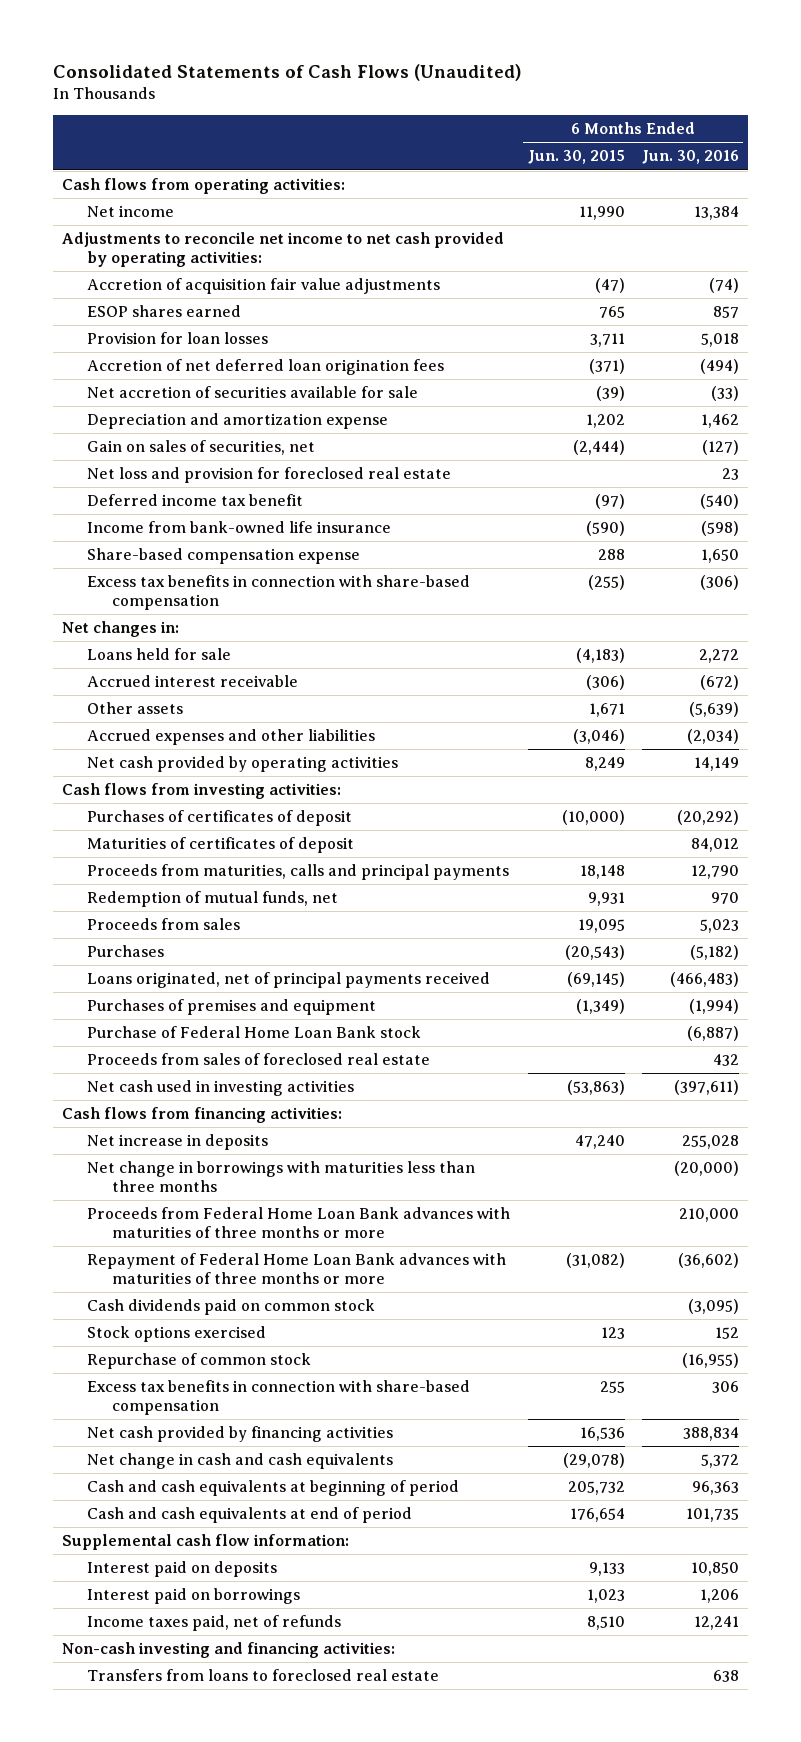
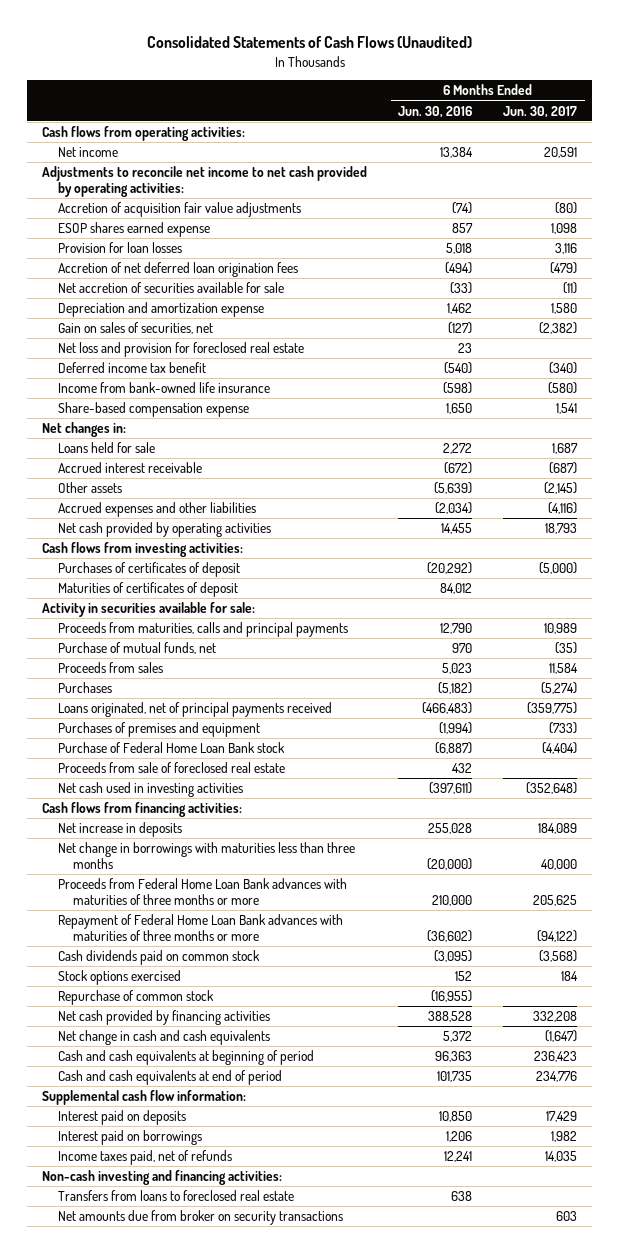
- | 6 Months Ended Jun. 30, 2015 | 6 Months Ended Jun. 30, 2016
+ | 6 Months Ended Jun. 30, 2016 | 6 Months Ended Jun. 30, 2017
- ESOP shares earned | 765 | 857
+ ESOP shares earned expense | 857 | 1,098
- Excess tax benefits in connection with share-based compensation | (255) | (306)
- Net cash provided by operating activities | 8,249 | 14,149
+ Net cash provided by operating activities | 14,455 | 18,793
+ Activity in securities available for sale:
- Redemption of mutual funds, net | 9,931 | 970
+ Purchase of mutual funds, net | 970 | (35)
- Proceeds from sales of foreclosed real estate | | 432
+ Proceeds from sale of foreclosed real estate | 432 |
- Excess tax benefits in connection with share-based compensation | 255 | 306
- Net cash provided by financing activities | 16,536 | 388,834
+ Net cash provided by financing activities | 388,528 | 332,208
+ Net amounts due from broker on security transactions | | 603

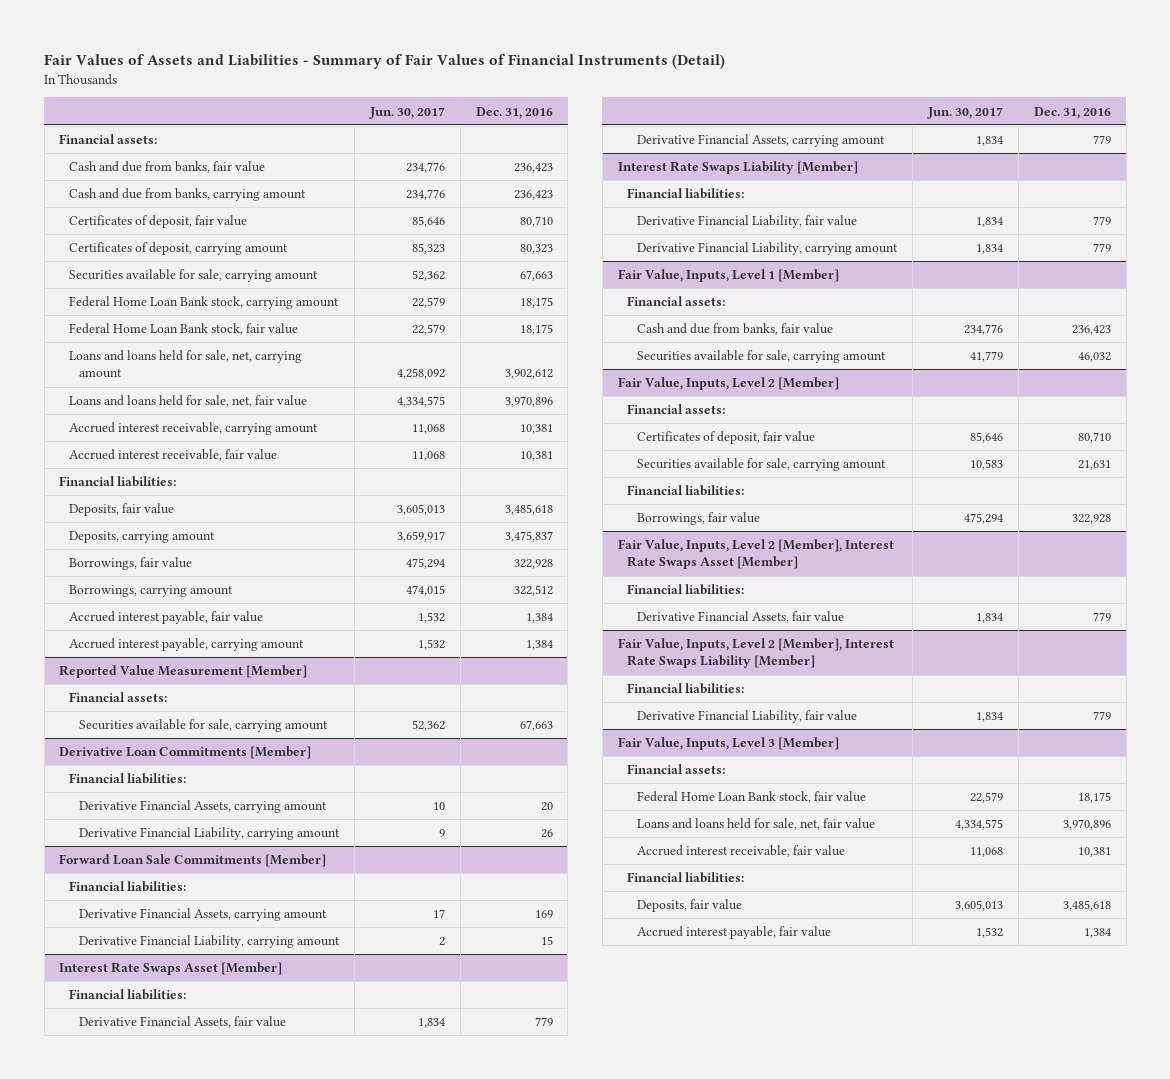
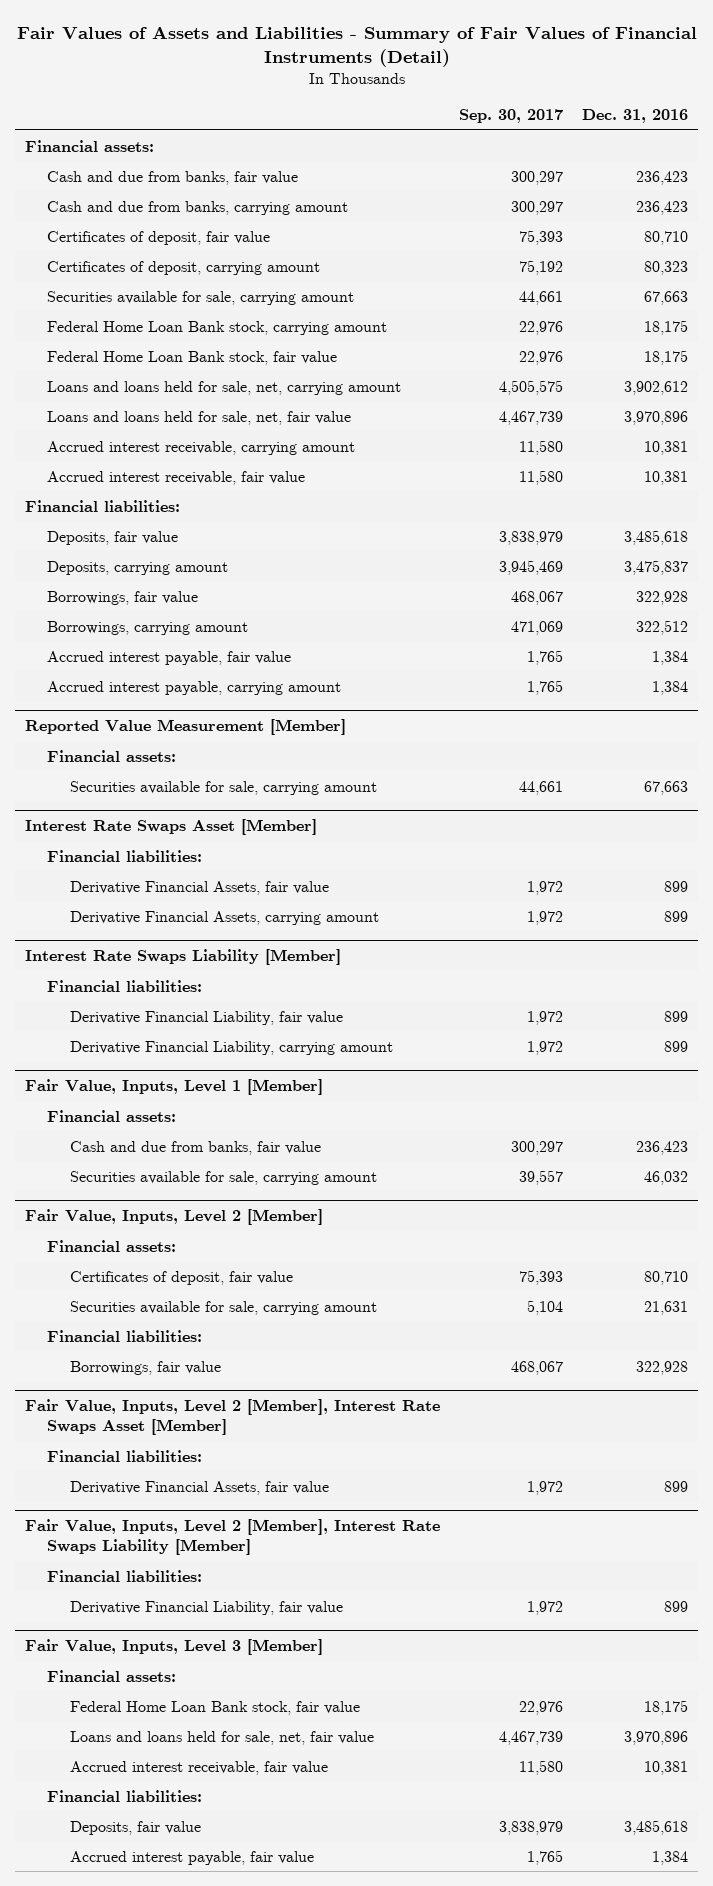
- | Jun. 30, 2017 | Dec. 31, 2016
+ | Sep. 30, 2017 | Dec. 31, 2016
- Derivative Loan Commitments [Member]
- Financial liabilities:
- Derivative Financial Assets, carrying amount | 10 | 20
- Derivative Financial Liability, carrying amount | 9 | 26
- Forward Loan Sale Commitments [Member]
- Financial liabilities:
- Derivative Financial Assets, carrying amount | 17 | 169
- Derivative Financial Liability, carrying amount | 2 | 15
@ Interest Rate Swaps Asset [Member]
- Derivative Financial Assets, fair value | 1,834 | 779
- Derivative Financial Assets, carrying amount | 1,834 | 779
+ Derivative Financial Assets, fair value | 1,972 | 899
+ Derivative Financial Assets, carrying amount | 1,972 | 899
@ Interest Rate Swaps Liability [Member]
- Derivative Financial Liability, fair value | 1,834 | 779
- Derivative Financial Liability, carrying amount | 1,834 | 779
+ Derivative Financial Liability, fair value | 1,972 | 899
+ Derivative Financial Liability, carrying amount | 1,972 | 899
@ Fair Value, Inputs, Level 2 [Member], Interest Rate Swaps Asset [Member]
- Derivative Financial Assets, fair value | 1,834 | 779
+ Derivative Financial Assets, fair value | 1,972 | 899
@ Fair Value, Inputs, Level 2 [Member], Interest Rate Swaps Liability [Member]
- Derivative Financial Liability, fair value | 1,834 | 779
+ Derivative Financial Liability, fair value | 1,972 | 899

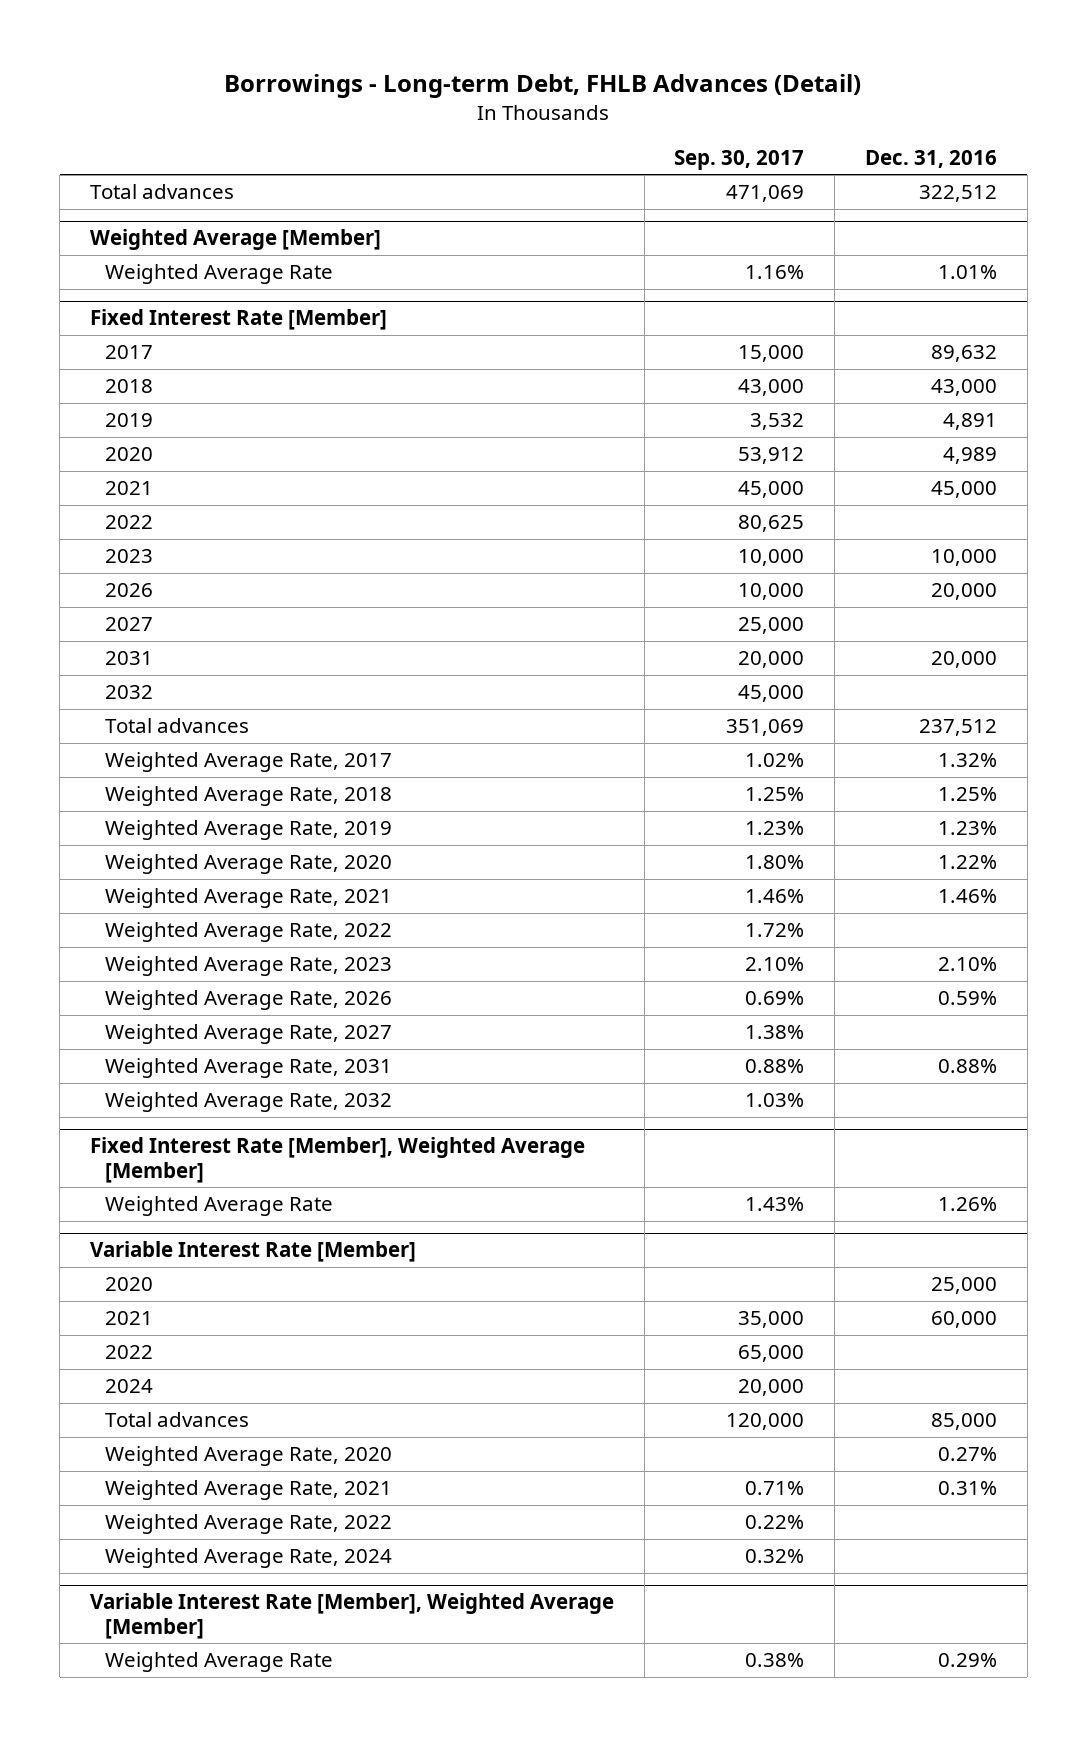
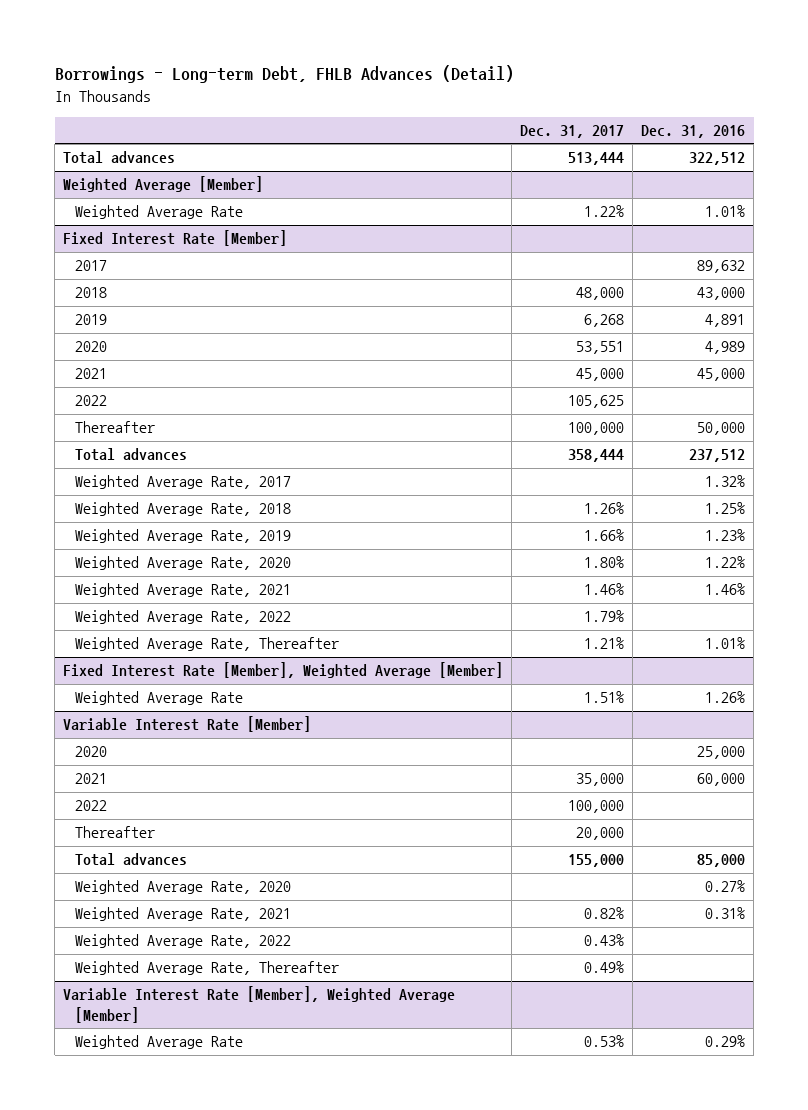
- | Sep. 30, 2017 | Dec. 31, 2016
+ | Dec. 31, 2017 | Dec. 31, 2016
@ Fixed Interest Rate [Member]
- 2023 | 10,000 | 10,000
- 2026 | 10,000 | 20,000
- 2027 | 25,000 |
- 2031 | 20,000 | 20,000
- 2032 | 45,000 |
+ Thereafter | 100,000 | 50,000
- Weighted Average Rate, 2023 | 2.10% | 2.10%
- Weighted Average Rate, 2026 | 0.69% | 0.59%
- Weighted Average Rate, 2027 | 1.38% |
- Weighted Average Rate, 2031 | 0.88% | 0.88%
- Weighted Average Rate, 2032 | 1.03% |
+ Weighted Average Rate, Thereafter | 1.21% | 1.01%
@ Variable Interest Rate [Member]
- 2024 | 20,000 |
+ Thereafter | 20,000 |
- Weighted Average Rate, 2024 | 0.32% |
+ Weighted Average Rate, Thereafter | 0.49% |

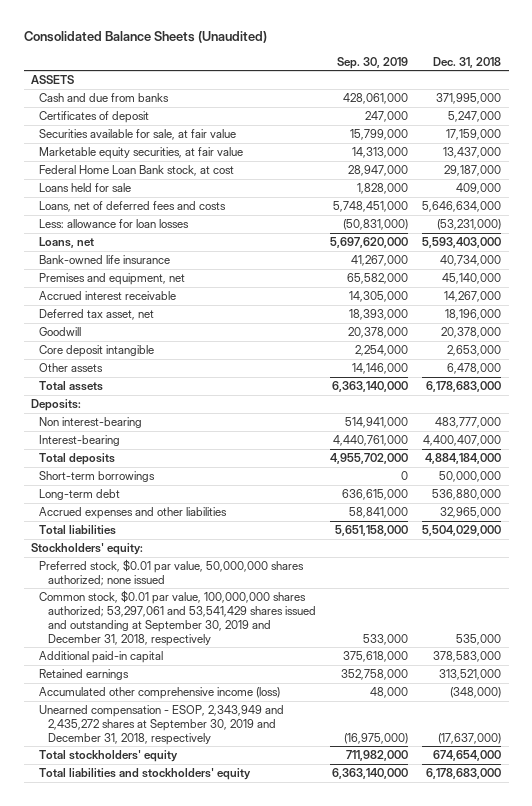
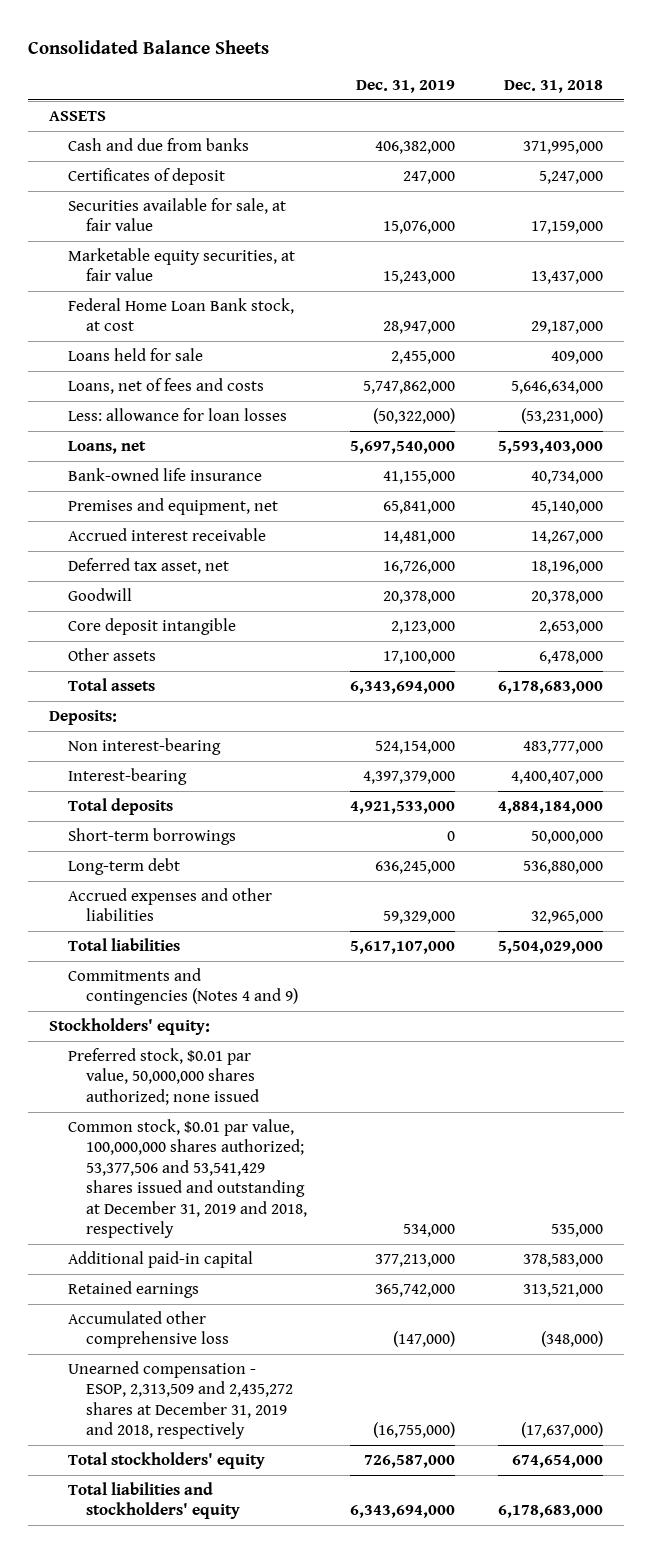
- Consolidated Balance Sheets (Unaudited)
+ Consolidated Balance Sheets
- | Sep. 30, 2019 | Dec. 31, 2018
+ | Dec. 31, 2019 | Dec. 31, 2018
- Loans, net of deferred fees and costs | 5,748,451,000 | 5,646,634,000
+ Loans, net of fees and costs | 5,747,862,000 | 5,646,634,000
+ Commitments and contingencies (Notes 4 and 9)
- Common stock, $0.01 par value, 100,000,000 shares authorized; 53,297,061 and 53,541,429 shares issued and outstanding at September 30, 2019 and December 31, 2018, respectively | 533,000 | 535,000
+ Common stock, $0.01 par value, 100,000,000 shares authorized; 53,377,506 and 53,541,429 shares issued and outstanding at December 31, 2019 and 2018, respectively | 534,000 | 535,000
- Accumulated other comprehensive income (loss) | 48,000 | (348,000)
- Unearned compensation - ESOP, 2,343,949 and 2,435,272 shares at September 30, 2019 and December 31, 2018, respectively | (16,975,000) | (17,637,000)
+ Accumulated other comprehensive loss | (147,000) | (348,000)
+ Unearned compensation - ESOP, 2,313,509 and 2,435,272 shares at December 31, 2019 and 2018, respectively | (16,755,000) | (17,637,000)

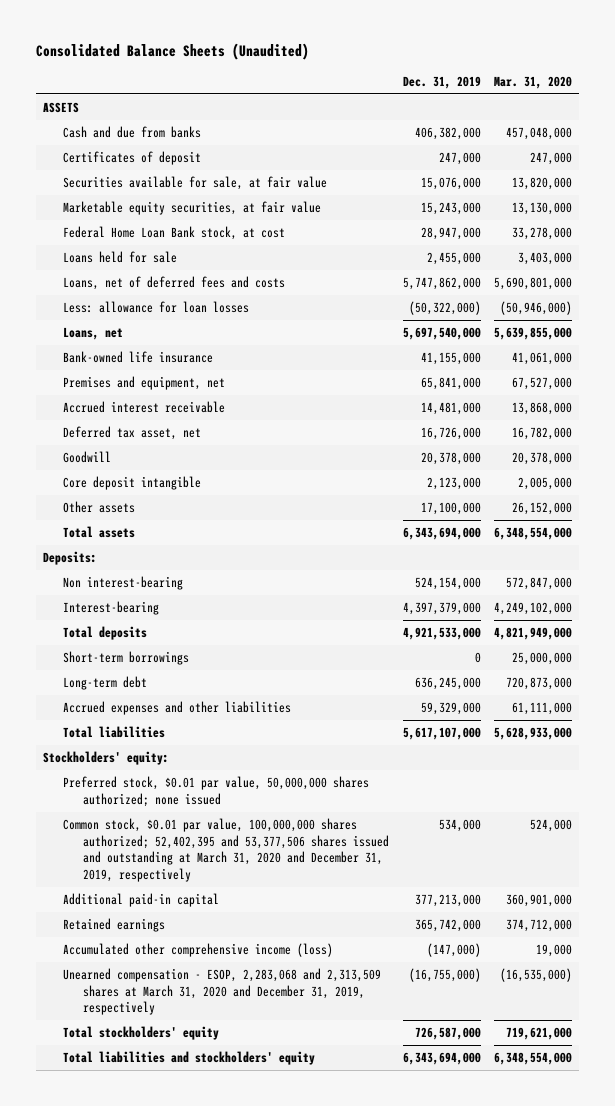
- Consolidated Balance Sheets
+ Consolidated Balance Sheets (Unaudited)
- | Dec. 31, 2019 | Dec. 31, 2018
+ | Dec. 31, 2019 | Mar. 31, 2020
- Loans, net of fees and costs | 5,747,862,000 | 5,646,634,000
+ Loans, net of deferred fees and costs | 5,747,862,000 | 5,690,801,000
- Commitments and contingencies (Notes 4 and 9)
- Common stock, $0.01 par value, 100,000,000 shares authorized; 53,377,506 and 53,541,429 shares issued and outstanding at December 31, 2019 and 2018, respectively | 534,000 | 535,000
+ Common stock, $0.01 par value, 100,000,000 shares authorized; 52,402,395 and 53,377,506 shares issued and outstanding at March 31, 2020 and December 31, 2019, respectively | 534,000 | 524,000
- Accumulated other comprehensive loss | (147,000) | (348,000)
- Unearned compensation - ESOP, 2,313,509 and 2,435,272 shares at December 31, 2019 and 2018, respectively | (16,755,000) | (17,637,000)
+ Accumulated other comprehensive income (loss) | (147,000) | 19,000
+ Unearned compensation - ESOP, 2,283,068 and 2,313,509 shares at March 31, 2020 and December 31, 2019, respectively | (16,755,000) | (16,535,000)

